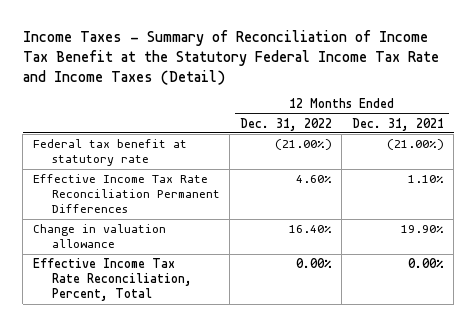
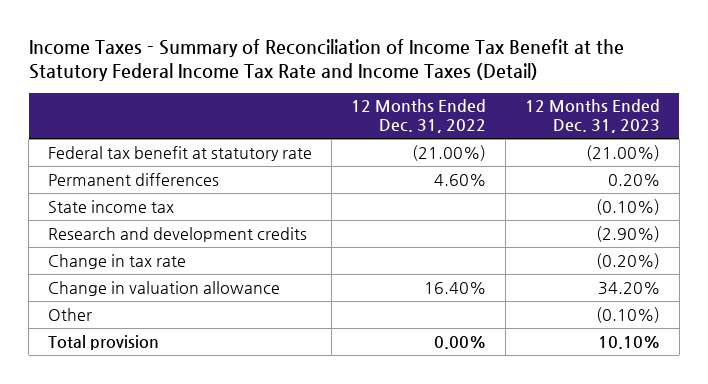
- | 12 Months Ended Dec. 31, 2022 | 12 Months Ended Dec. 31, 2021
+ | 12 Months Ended Dec. 31, 2022 | 12 Months Ended Dec. 31, 2023
- Effective Income Tax Rate Reconciliation Permanent Differences | 4.60% | 1.10%
+ Permanent differences | 4.60% | 0.20%
+ State income tax | | (0.10%)
+ Research and development credits | | (2.90%)
+ Change in tax rate | | (0.20%)
- Effective Income Tax Rate Reconciliation, Percent, Total | 0.00% | 0.00%
+ Other | | (0.10%)
+ Total provision | 0.00% | 10.10%

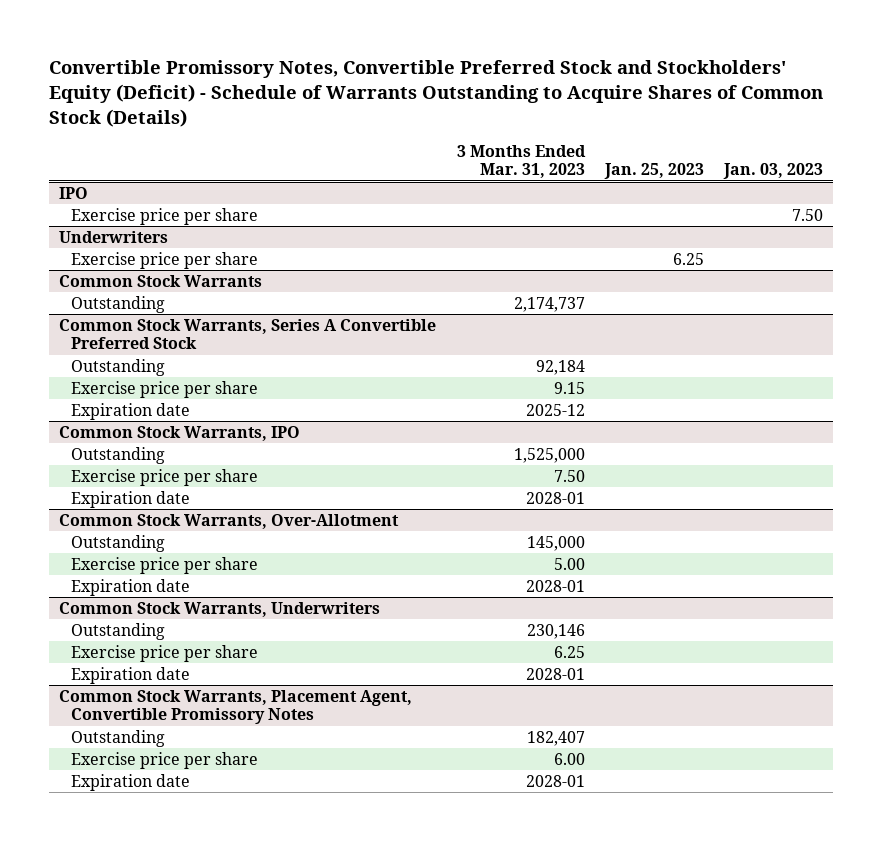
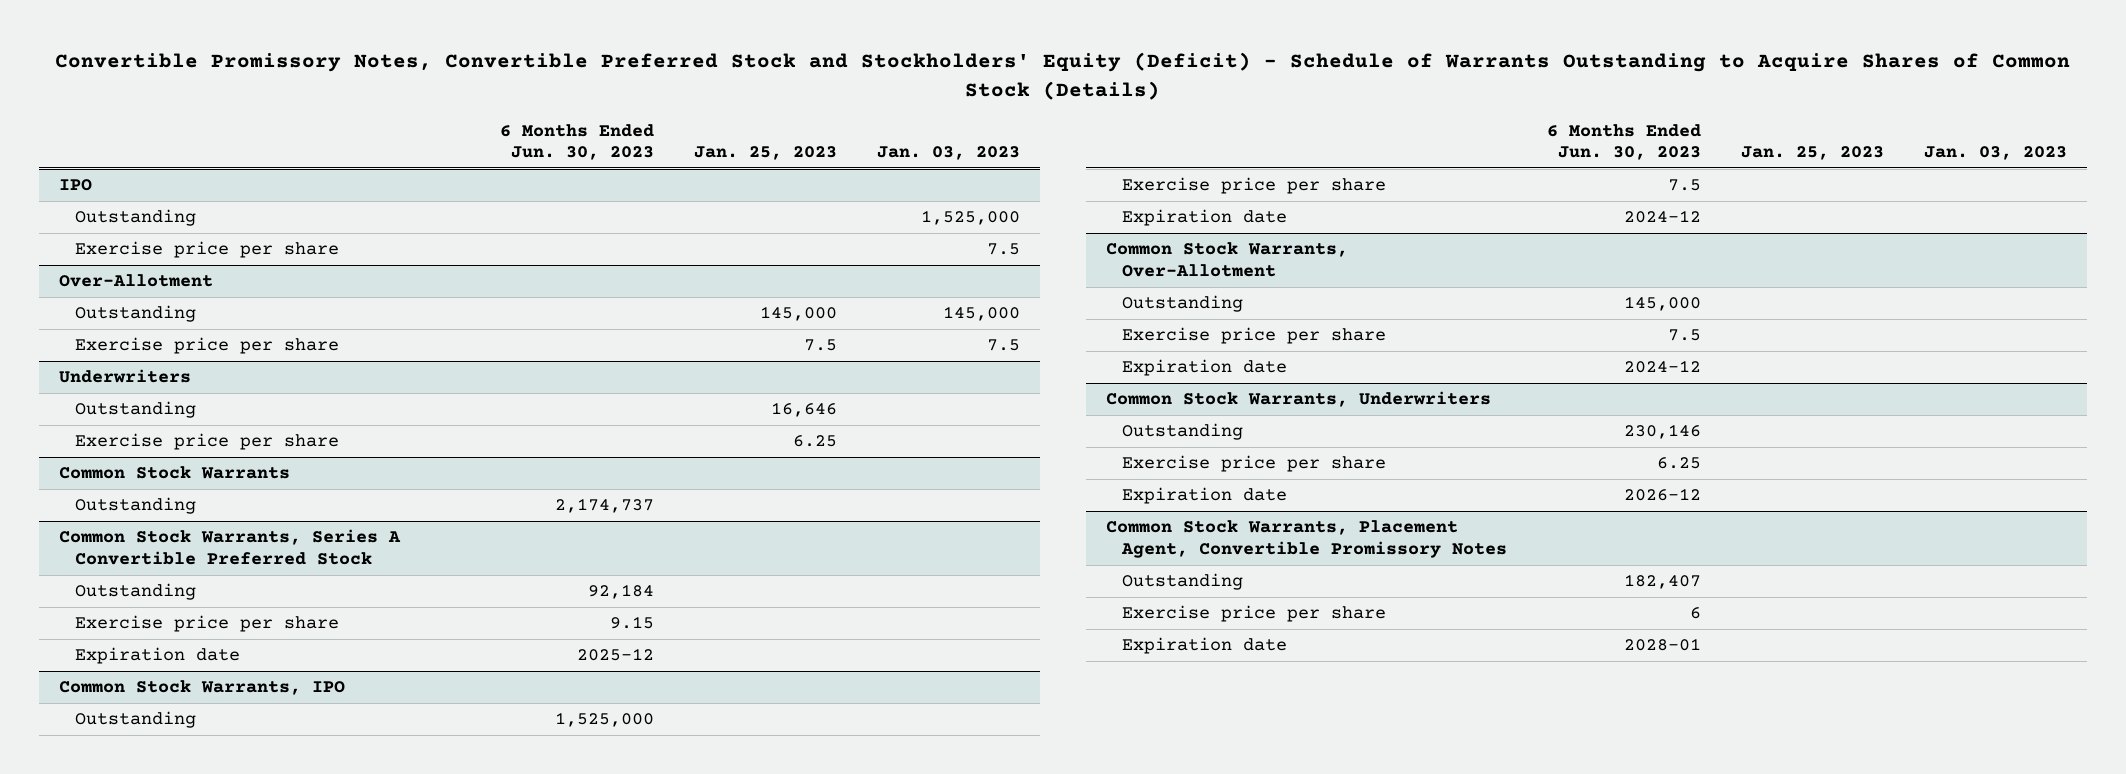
- | 3 Months Ended Mar. 31, 2023 | Jan. 25, 2023 | Jan. 03, 2023
+ | 6 Months Ended Jun. 30, 2023 | Jan. 25, 2023 | Jan. 03, 2023
@ IPO
- Exercise price per share | | | 7.50
+ Outstanding | | | 1,525,000
+ Exercise price per share | | | 7.5
+ Over-Allotment
+ Outstanding | | 145,000 | 145,000
+ Exercise price per share | | 7.5 | 7.5
@ Underwriters
+ Outstanding | | 16,646 |

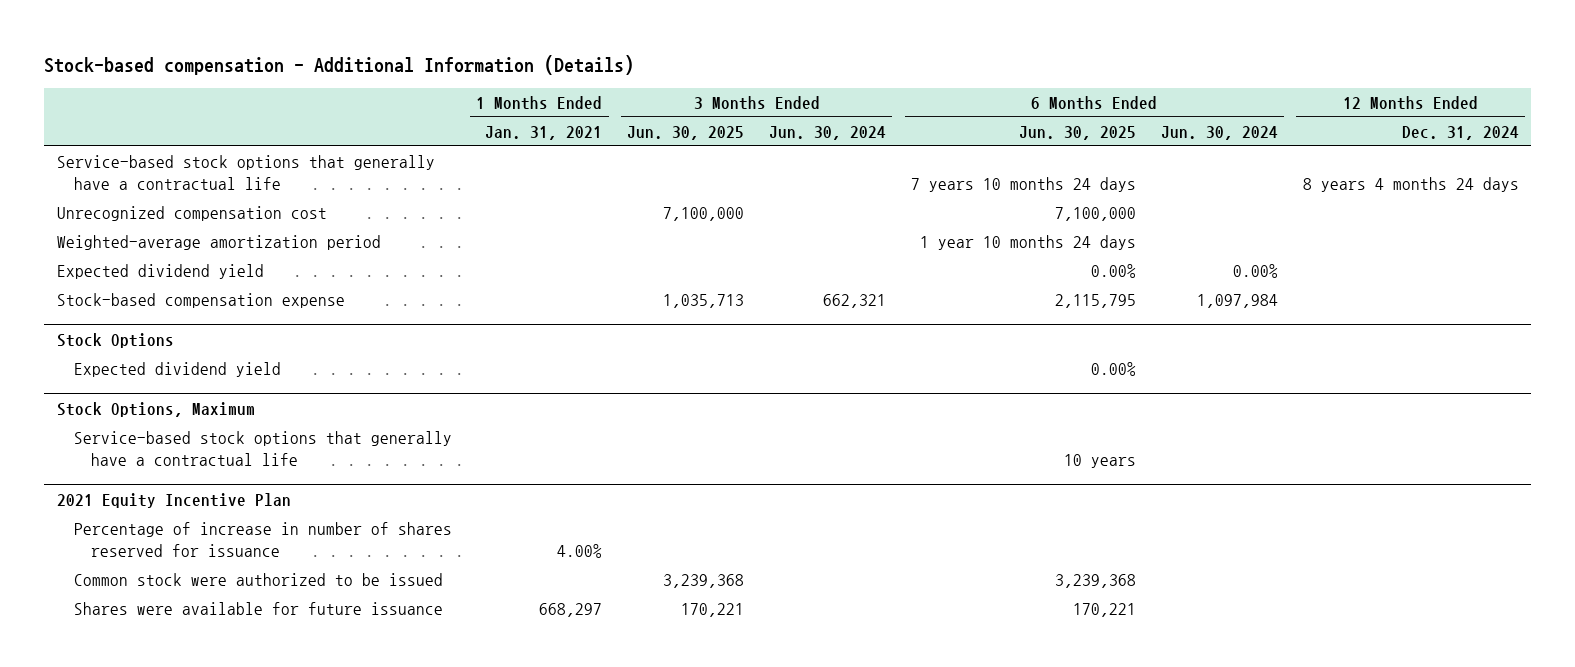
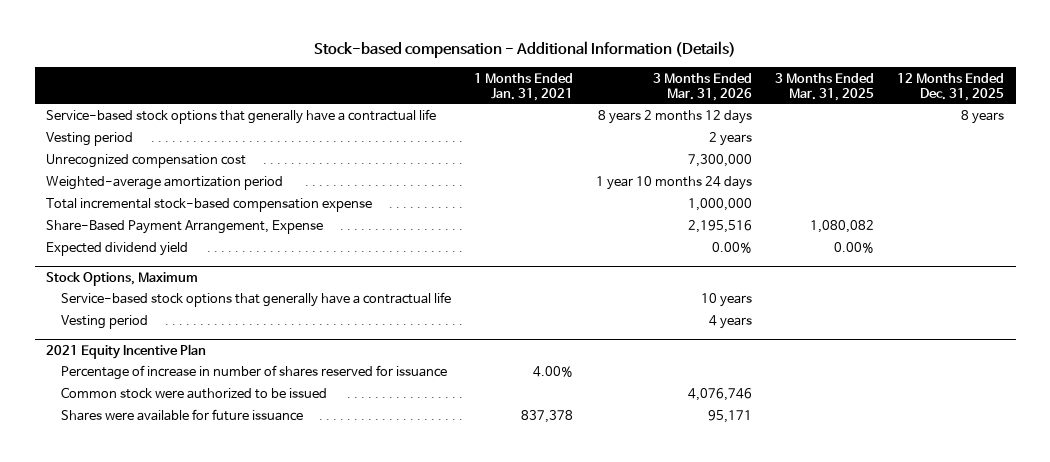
- | 1 Months Ended Jan. 31, 2021 | 3 Months Ended Jun. 30, 2025 | 3 Months Ended Jun. 30, 2024 | 6 Months Ended Jun. 30, 2025 | 6 Months Ended Jun. 30, 2024 | 12 Months Ended Dec. 31, 2024
+ | 1 Months Ended Jan. 31, 2021 | 3 Months Ended Mar. 31, 2026 | 3 Months Ended Mar. 31, 2025 | 12 Months Ended Dec. 31, 2025
+ Vesting period | | 2 years | |
+ Total incremental stock-based compensation expense | | 1,000,000 | |
+ Share-Based Payment Arrangement, Expense | | 2,195,516 | 1,080,082 |
- Stock-based compensation expense | | 1,035,713 | 662,321 | 2,115,795 | 1,097,984 |
- Stock Options
- Expected dividend yield | | | | 0.00% | |
@ Stock Options, Maximum
+ Vesting period | | 4 years | |
@ 2021 Equity Incentive Plan
- Shares were available for future issuance | 668,297 | 170,221 | | 170,221 | |
+ Shares were available for future issuance | 837,378 | 95,171 | |

